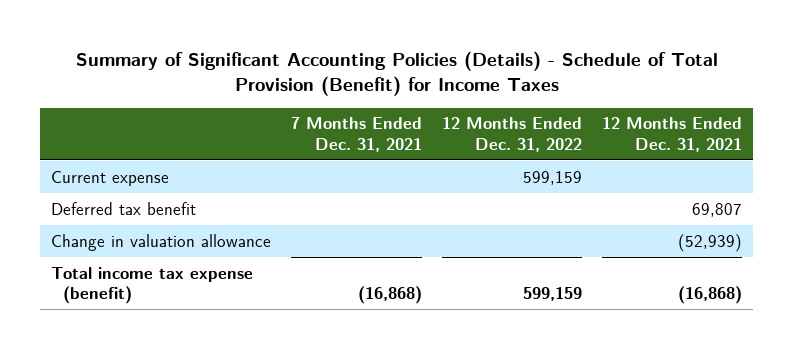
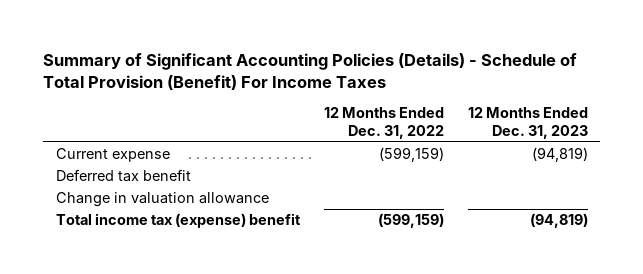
- Summary of Significant Accounting Policies (Details) - Schedule of Total Provision (Benefit) for Income Taxes
+ Summary of Significant Accounting Policies (Details) - Schedule of Total Provision (Benefit) For Income Taxes
- | 7 Months Ended Dec. 31, 2021 | 12 Months Ended Dec. 31, 2022 | 12 Months Ended Dec. 31, 2021
+ | 12 Months Ended Dec. 31, 2022 | 12 Months Ended Dec. 31, 2023
- Current expense | | 599,159 |
+ Current expense | (599,159) | (94,819)
- Total income tax expense (benefit) | (16,868) | 599,159 | (16,868)
+ Total income tax (expense) benefit | (599,159) | (94,819)

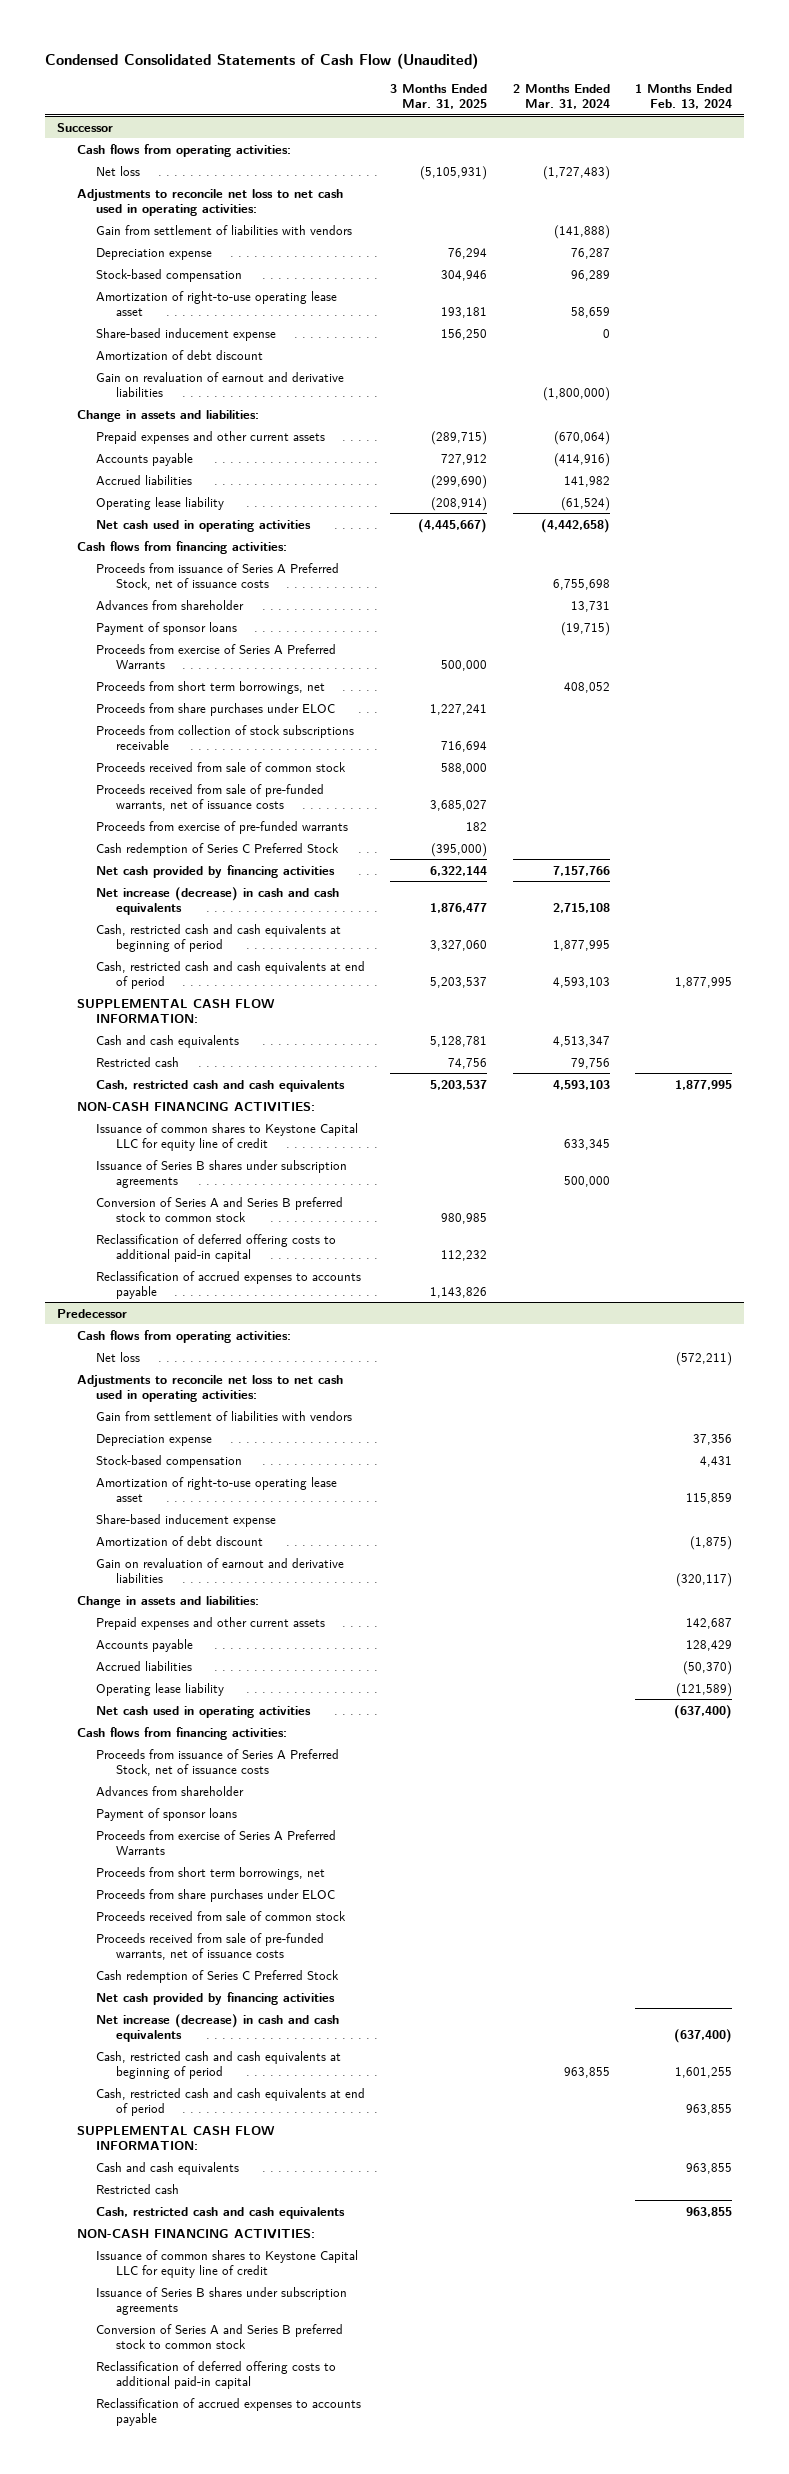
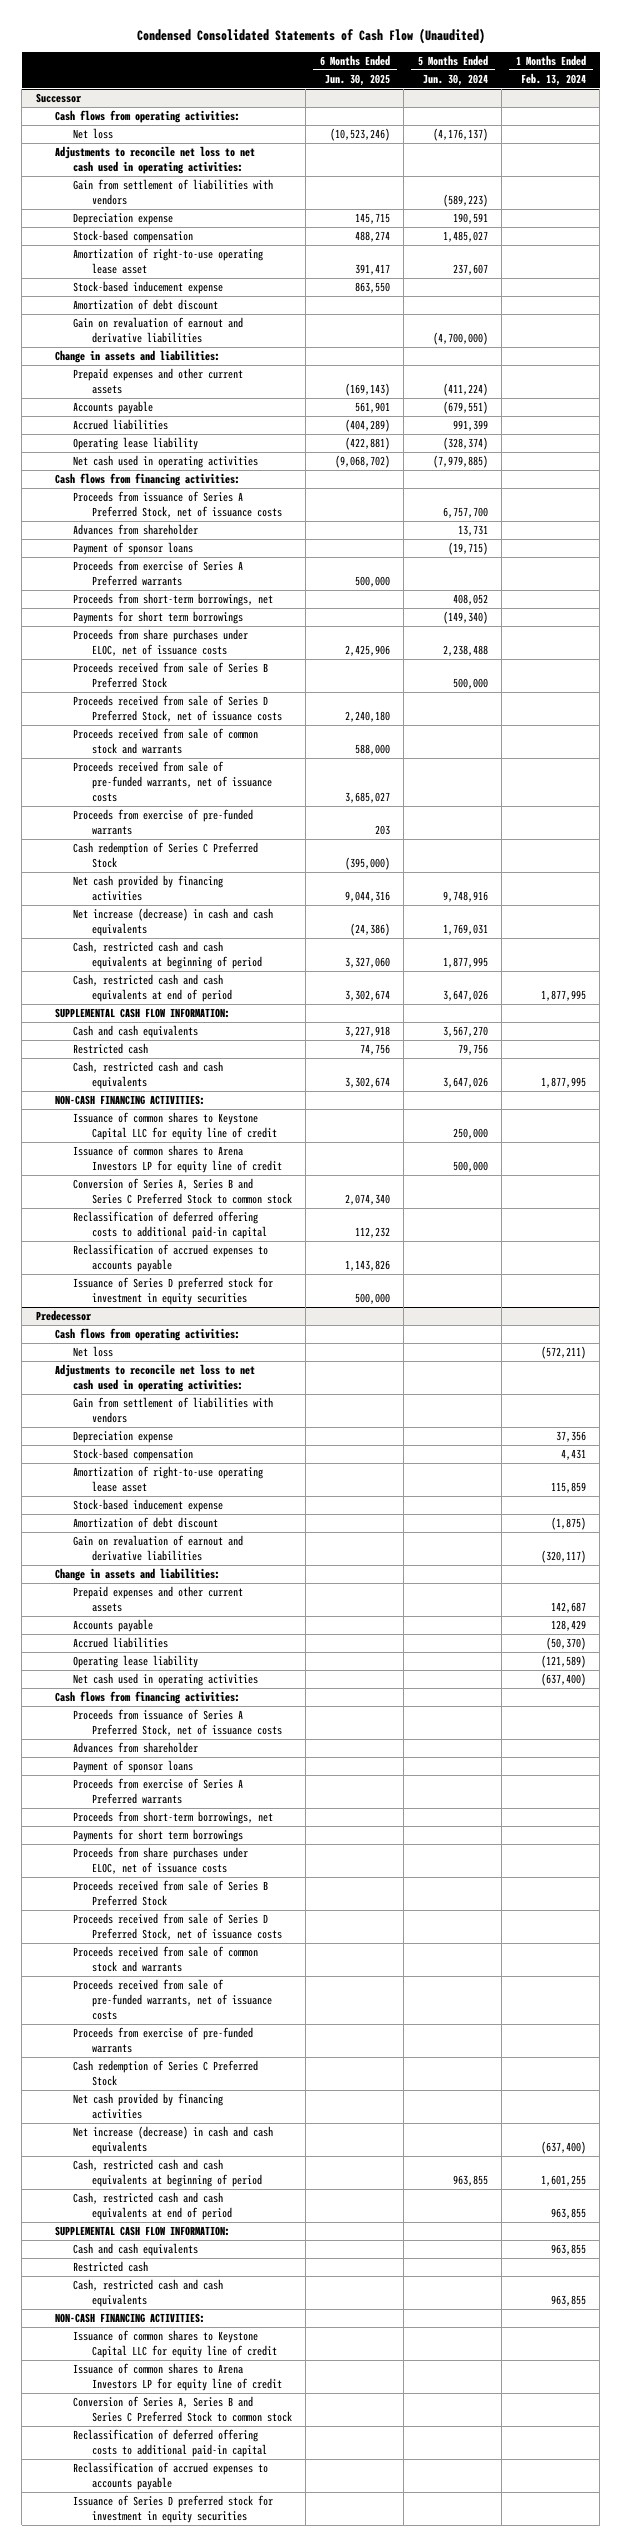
- | 3 Months Ended Mar. 31, 2025 | 2 Months Ended Mar. 31, 2024 | 1 Months Ended Feb. 13, 2024
+ | 6 Months Ended Jun. 30, 2025 | 5 Months Ended Jun. 30, 2024 | 1 Months Ended Feb. 13, 2024
@ Successor
- Share-based inducement expense | 156,250 | 0 |
+ Stock-based inducement expense | 863,550 | |
- Proceeds from exercise of Series A Preferred Warrants | 500,000 | |
- Proceeds from short term borrowings, net | | 408,052 |
- Proceeds from share purchases under ELOC | 1,227,241 | |
- Proceeds from collection of stock subscriptions receivable | 716,694 | |
- Proceeds received from sale of common stock | 588,000 | |
+ Proceeds from exercise of Series A Preferred warrants | 500,000 | |
+ Proceeds from short-term borrowings, net | | 408,052 |
+ Payments for short term borrowings | | (149,340) |
+ Proceeds from share purchases under ELOC, net of issuance costs | 2,425,906 | 2,238,488 |
+ Proceeds received from sale of Series B Preferred Stock | | 500,000 |
+ Proceeds received from sale of Series D Preferred Stock, net of issuance costs | 2,240,180 | |
+ Proceeds received from sale of common stock and warrants | 588,000 | |
- Issuance of Series B shares under subscription agreements | | 500,000 |
- Conversion of Series A and Series B preferred stock to common stock | 980,985 | |
+ Issuance of common shares to Arena Investors LP for equity line of credit | | 500,000 |
+ Conversion of Series A, Series B and Series C Preferred Stock to common stock | 2,074,340 | |
+ Issuance of Series D preferred stock for investment in equity securities | 500,000 | |
@ Predecessor
- Share-based inducement expense
+ Stock-based inducement expense
- Proceeds from exercise of Series A Preferred Warrants
- Proceeds from short term borrowings, net
- Proceeds from share purchases under ELOC
- Proceeds received from sale of common stock
+ Proceeds from exercise of Series A Preferred warrants
+ Proceeds from short-term borrowings, net
+ Payments for short term borrowings
+ Proceeds from share purchases under ELOC, net of issuance costs
+ Proceeds received from sale of Series B Preferred Stock
+ Proceeds received from sale of Series D Preferred Stock, net of issuance costs
+ Proceeds received from sale of common stock and warrants
+ Proceeds from exercise of pre-funded warrants
- Issuance of Series B shares under subscription agreements
- Conversion of Series A and Series B preferred stock to common stock
+ Issuance of common shares to Arena Investors LP for equity line of credit
+ Conversion of Series A, Series B and Series C Preferred Stock to common stock
+ Issuance of Series D preferred stock for investment in equity securities

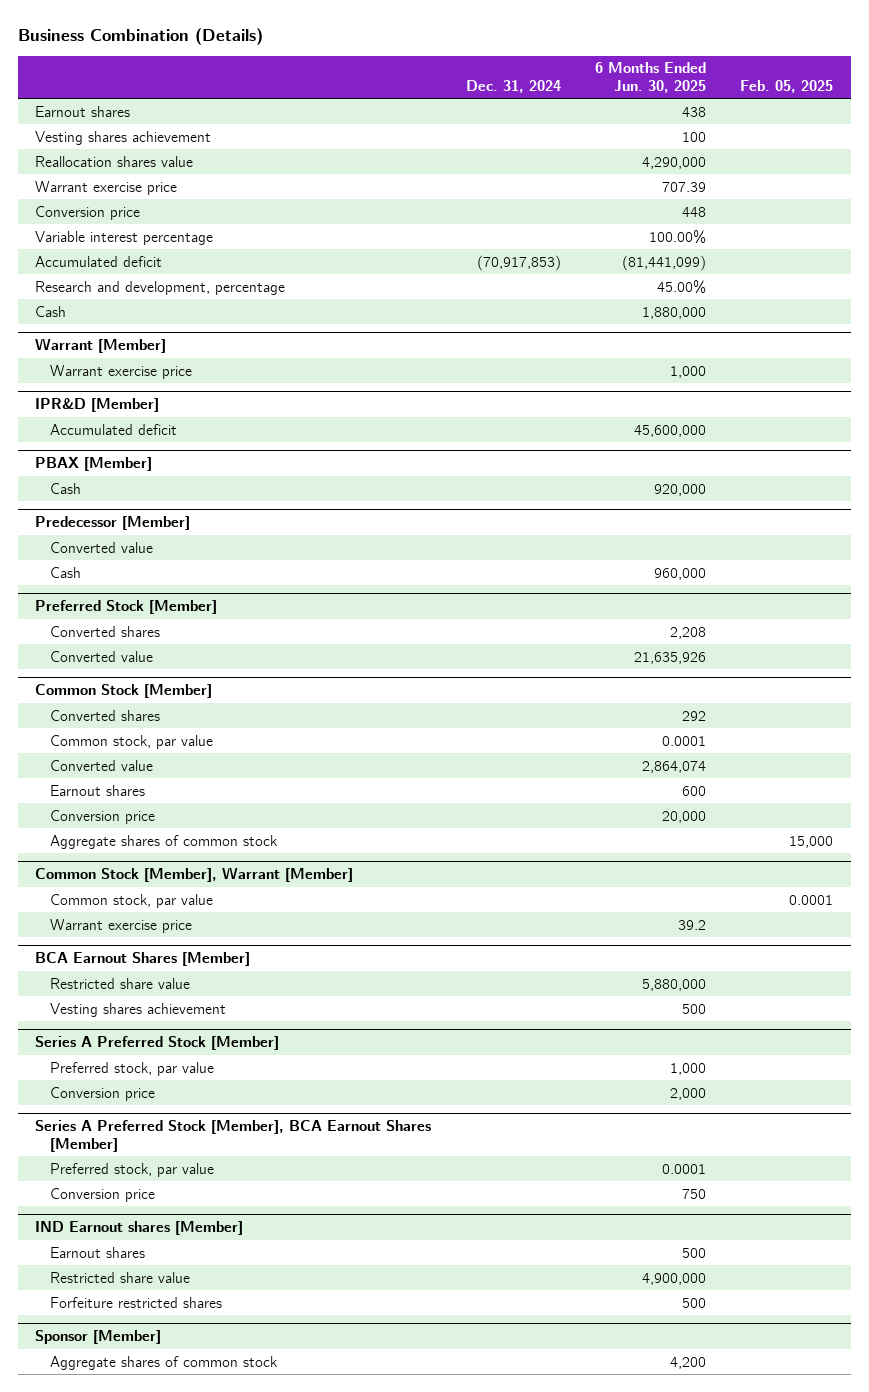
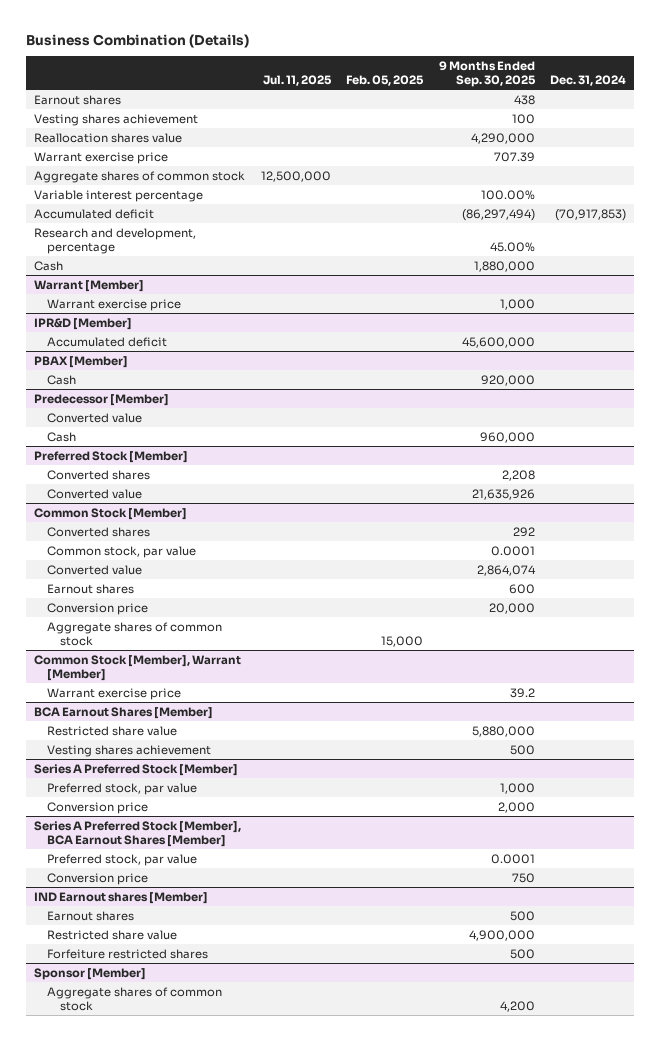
- | Dec. 31, 2024 | 6 Months Ended Jun. 30, 2025 | Feb. 05, 2025
+ | Jul. 11, 2025 | Feb. 05, 2025 | 9 Months Ended Sep. 30, 2025 | Dec. 31, 2024
- Conversion price | | 448 |
+ Aggregate shares of common stock | 12,500,000 | | |
@ Common Stock [Member], Warrant [Member]
- Common stock, par value | | | 0.0001

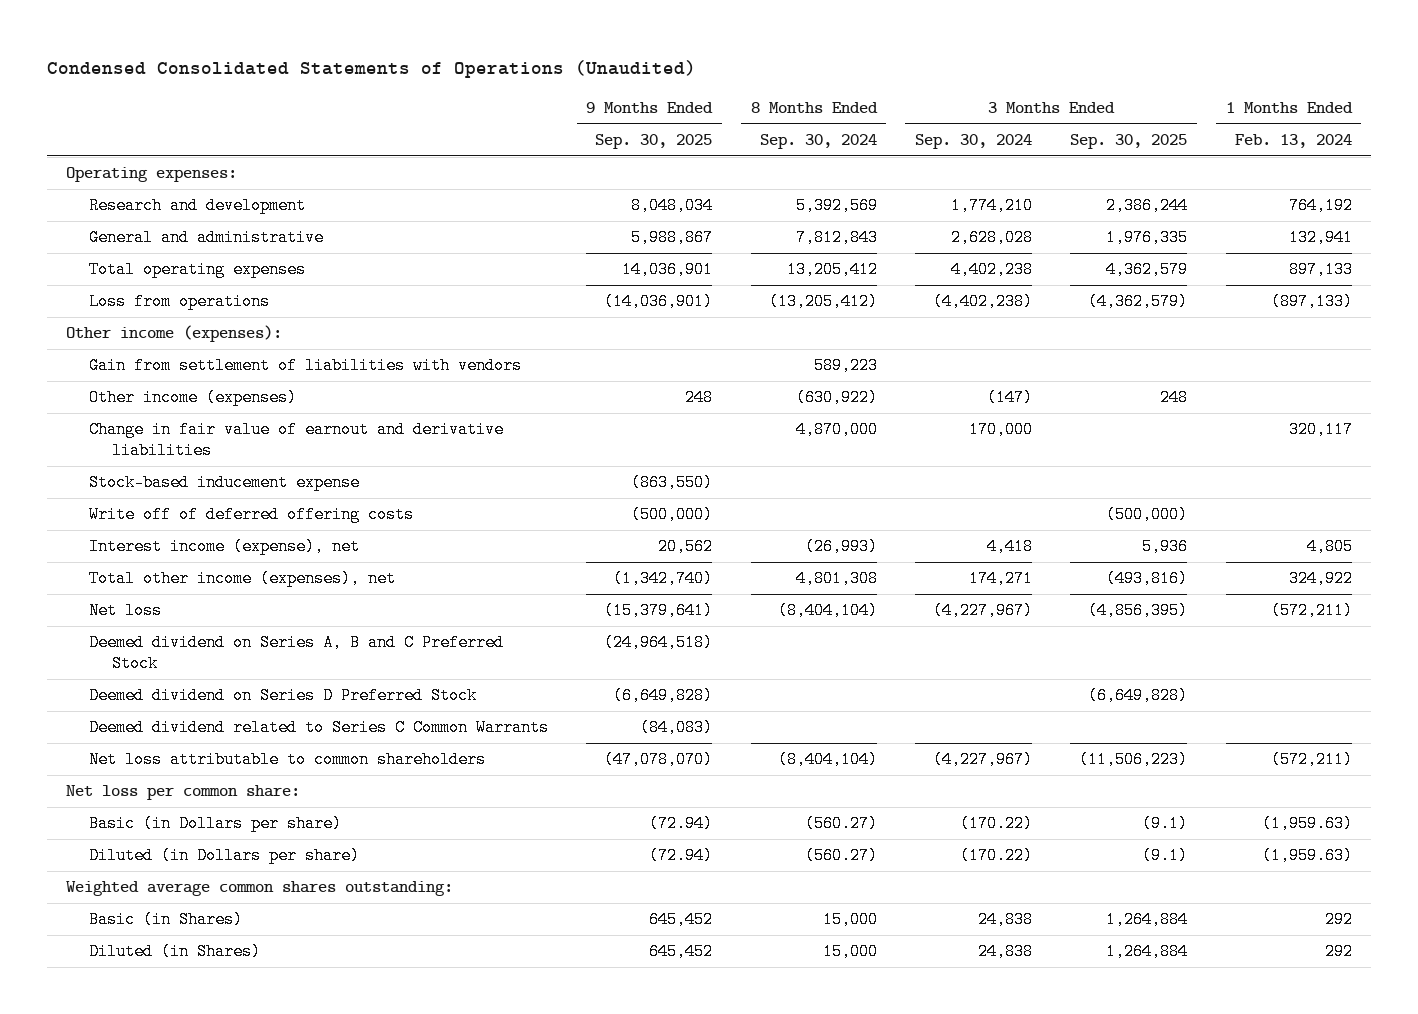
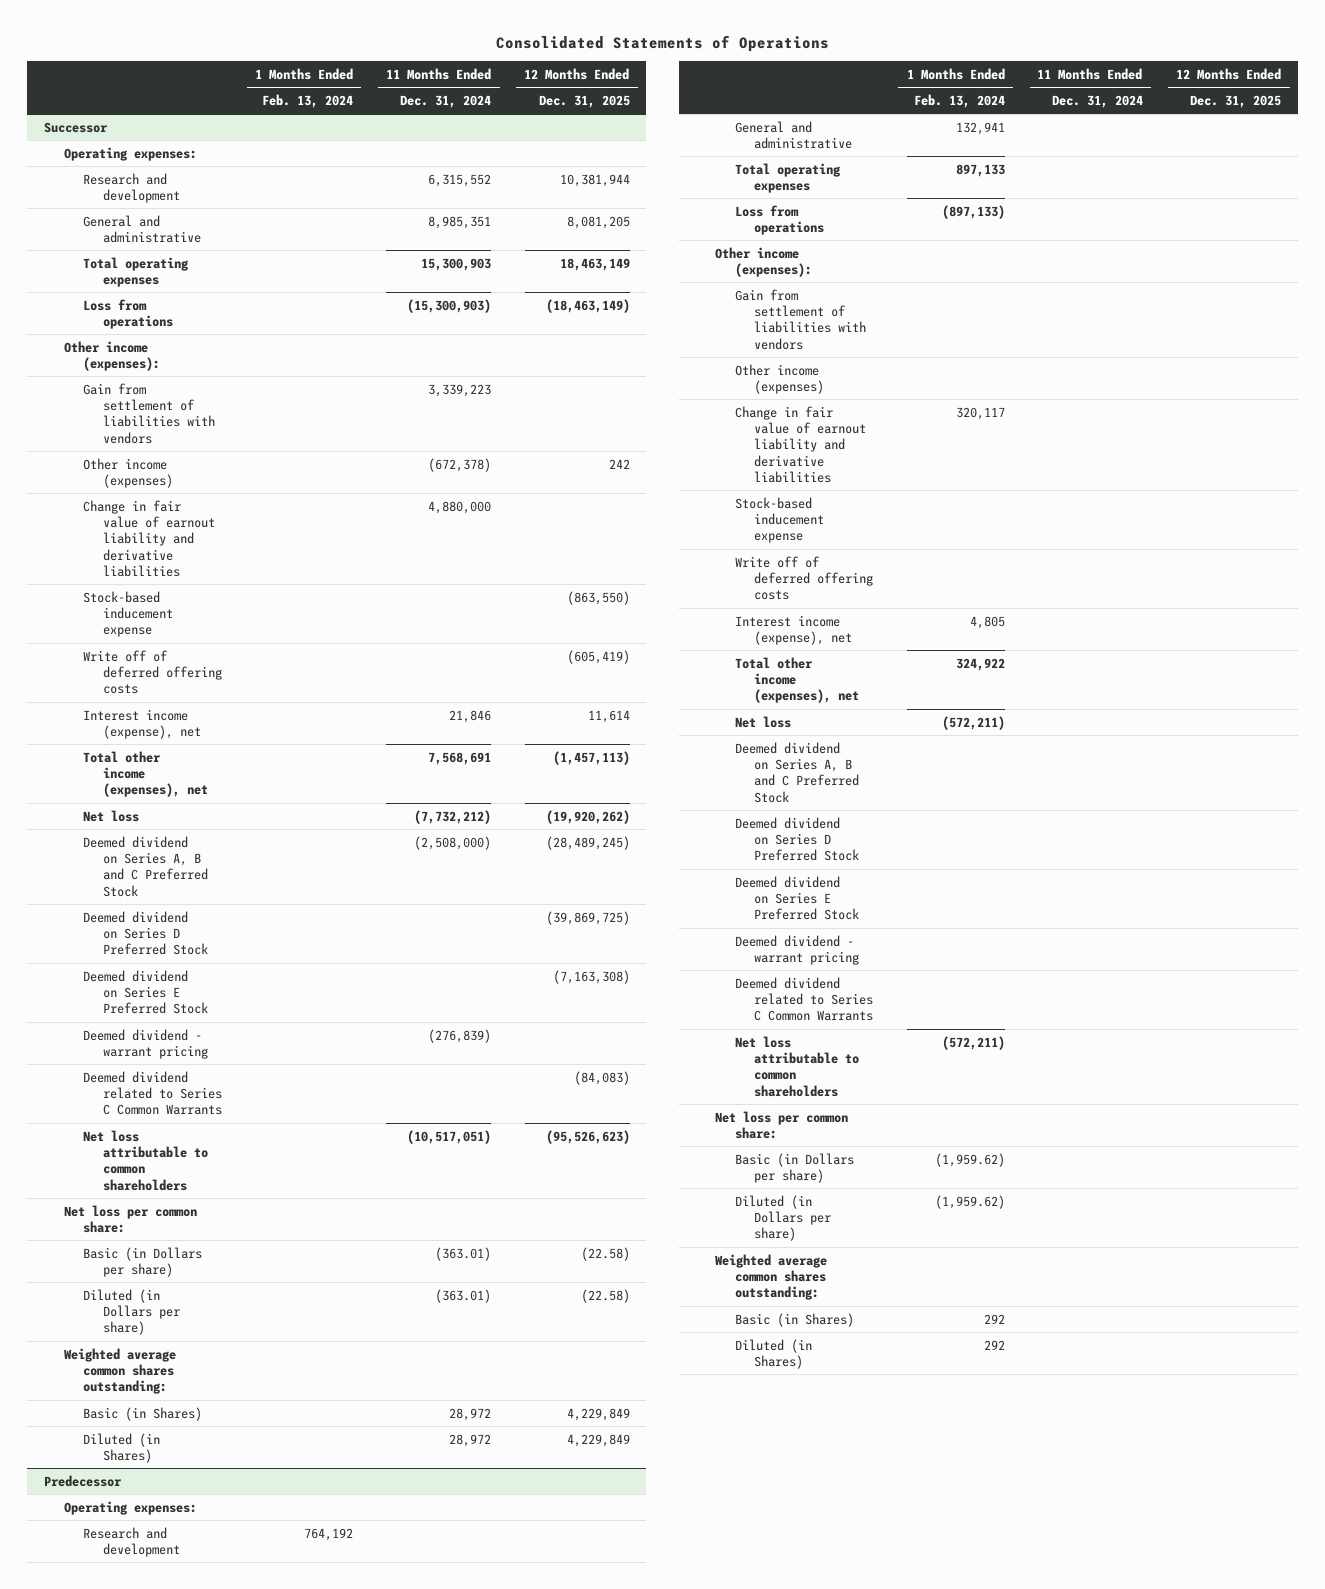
- Condensed Consolidated Statements of Operations (Unaudited)
+ Consolidated Statements of Operations
- | 9 Months Ended Sep. 30, 2025 | 8 Months Ended Sep. 30, 2024 | 3 Months Ended Sep. 30, 2024 | 3 Months Ended Sep. 30, 2025 | 1 Months Ended Feb. 13, 2024
+ | 1 Months Ended Feb. 13, 2024 | 11 Months Ended Dec. 31, 2024 | 12 Months Ended Dec. 31, 2025
+ Successor
+ Operating expenses:
+ Research and development | | 6,315,552 | 10,381,944
+ General and administrative | | 8,985,351 | 8,081,205
+ Total operating expenses | | 15,300,903 | 18,463,149
+ Loss from operations | | (15,300,903) | (18,463,149)
+ Other income (expenses):
+ Gain from settlement of liabilities with vendors | | 3,339,223 |
+ Other income (expenses) | | (672,378) | 242
+ Change in fair value of earnout liability and derivative liabilities | | 4,880,000 |
+ Stock-based inducement expense | | | (863,550)
+ Write off of deferred offering costs | | | (605,419)
+ Interest income (expense), net | | 21,846 | 11,614
+ Total other income (expenses), net | | 7,568,691 | (1,457,113)
+ Net loss | | (7,732,212) | (19,920,262)
+ Deemed dividend on Series A, B and C Preferred Stock | | (2,508,000) | (28,489,245)
+ Deemed dividend on Series D Preferred Stock | | | (39,869,725)
+ Deemed dividend on Series E Preferred Stock | | | (7,163,308)
+ Deemed dividend - warrant pricing | | (276,839) |
+ Deemed dividend related to Series C Common Warrants | | | (84,083)
+ Net loss attributable to common shareholders | | (10,517,051) | (95,526,623)
+ Net loss per common share:
+ Basic (in Dollars per share) | | (363.01) | (22.58)
+ Diluted (in Dollars per share) | | (363.01) | (22.58)
+ Weighted average common shares outstanding:
+ Basic (in Shares) | | 28,972 | 4,229,849
+ Diluted (in Shares) | | 28,972 | 4,229,849
+ Predecessor
- Change in fair value of earnout and derivative liabilities | | 4,870,000 | 170,000 | | 320,117
+ Change in fair value of earnout liability and derivative liabilities | 320,117 | |
+ Deemed dividend on Series E Preferred Stock
+ Deemed dividend - warrant pricing
- Basic (in Dollars per share) | (72.94) | (560.27) | (170.22) | (9.1) | (1,959.63)
- Diluted (in Dollars per share) | (72.94) | (560.27) | (170.22) | (9.1) | (1,959.63)
+ Basic (in Dollars per share) | (1,959.62) | |
+ Diluted (in Dollars per share) | (1,959.62) | |

